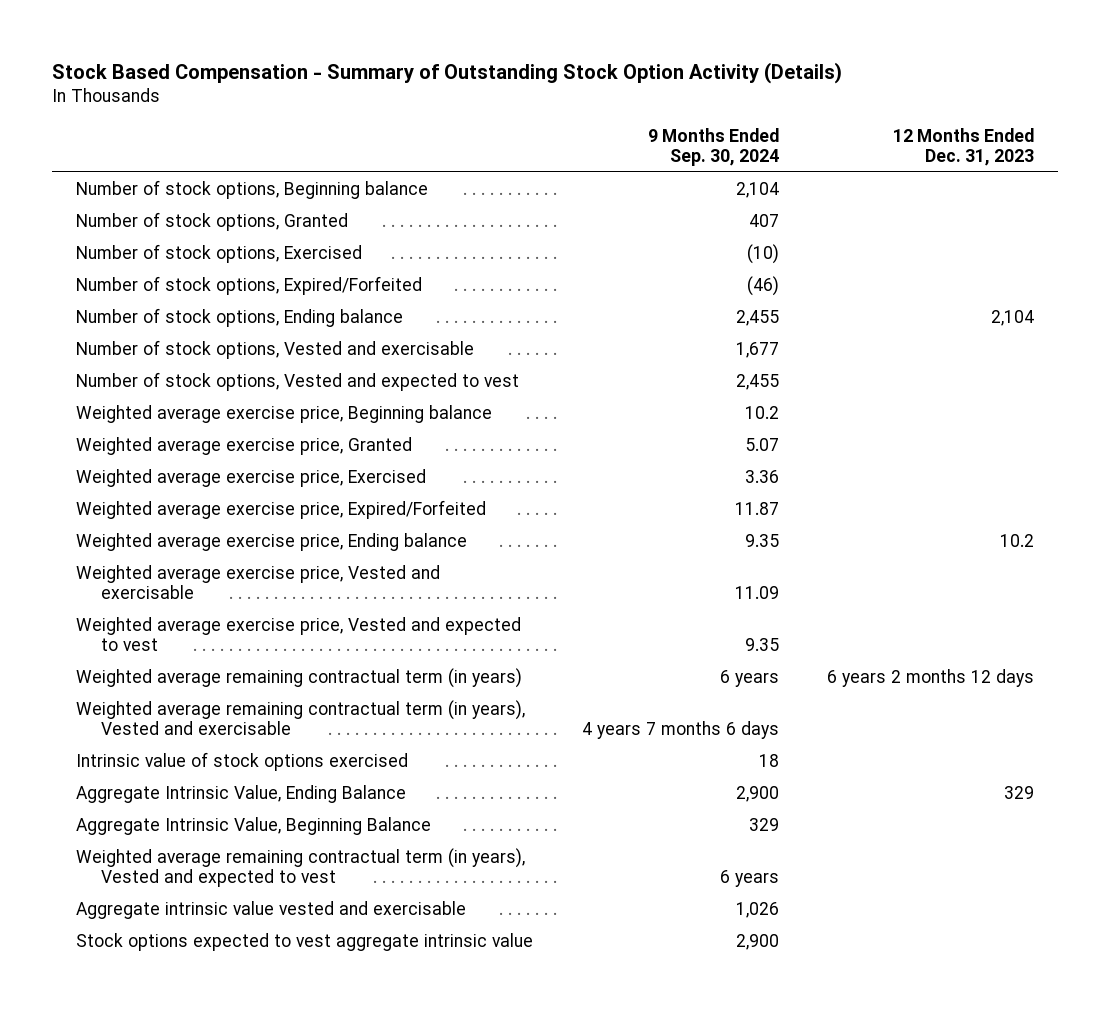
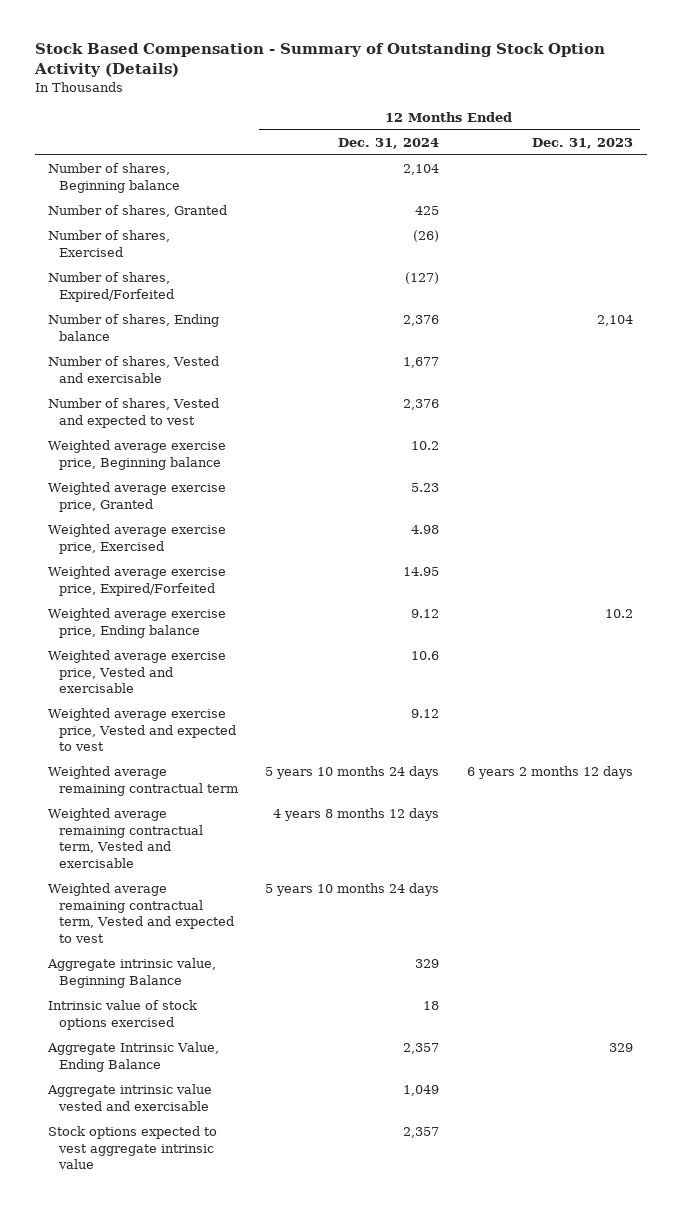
- | 9 Months Ended Sep. 30, 2024 | 12 Months Ended Dec. 31, 2023
+ | 12 Months Ended Dec. 31, 2024 | 12 Months Ended Dec. 31, 2023
- Number of stock options, Beginning balance | 2,104 |
- Number of stock options, Granted | 407 |
- Number of stock options, Exercised | (10) |
- Number of stock options, Expired/Forfeited | (46) |
- Number of stock options, Ending balance | 2,455 | 2,104
- Number of stock options, Vested and exercisable | 1,677 |
- Number of stock options, Vested and expected to vest | 2,455 |
+ Number of shares, Beginning balance | 2,104 |
+ Number of shares, Granted | 425 |
+ Number of shares, Exercised | (26) |
+ Number of shares, Expired/Forfeited | (127) |
+ Number of shares, Ending balance | 2,376 | 2,104
+ Number of shares, Vested and exercisable | 1,677 |
+ Number of shares, Vested and expected to vest | 2,376 |
- Weighted average remaining contractual term (in years) | 6 years | 6 years 2 months 12 days
- Weighted average remaining contractual term (in years), Vested and exercisable | 4 years 7 months 6 days |
+ Weighted average remaining contractual term | 5 years 10 months 24 days | 6 years 2 months 12 days
+ Weighted average remaining contractual term, Vested and exercisable | 4 years 8 months 12 days |
+ Weighted average remaining contractual term, Vested and expected to vest | 5 years 10 months 24 days |
+ Aggregate intrinsic value, Beginning Balance | 329 |
- Aggregate Intrinsic Value, Beginning Balance | 329 |
- Weighted average remaining contractual term (in years), Vested and expected to vest | 6 years |

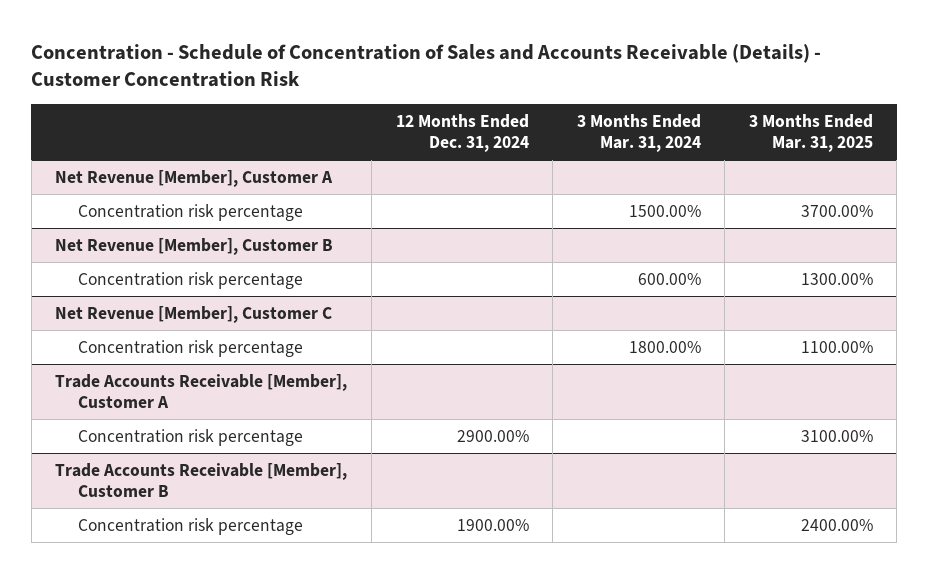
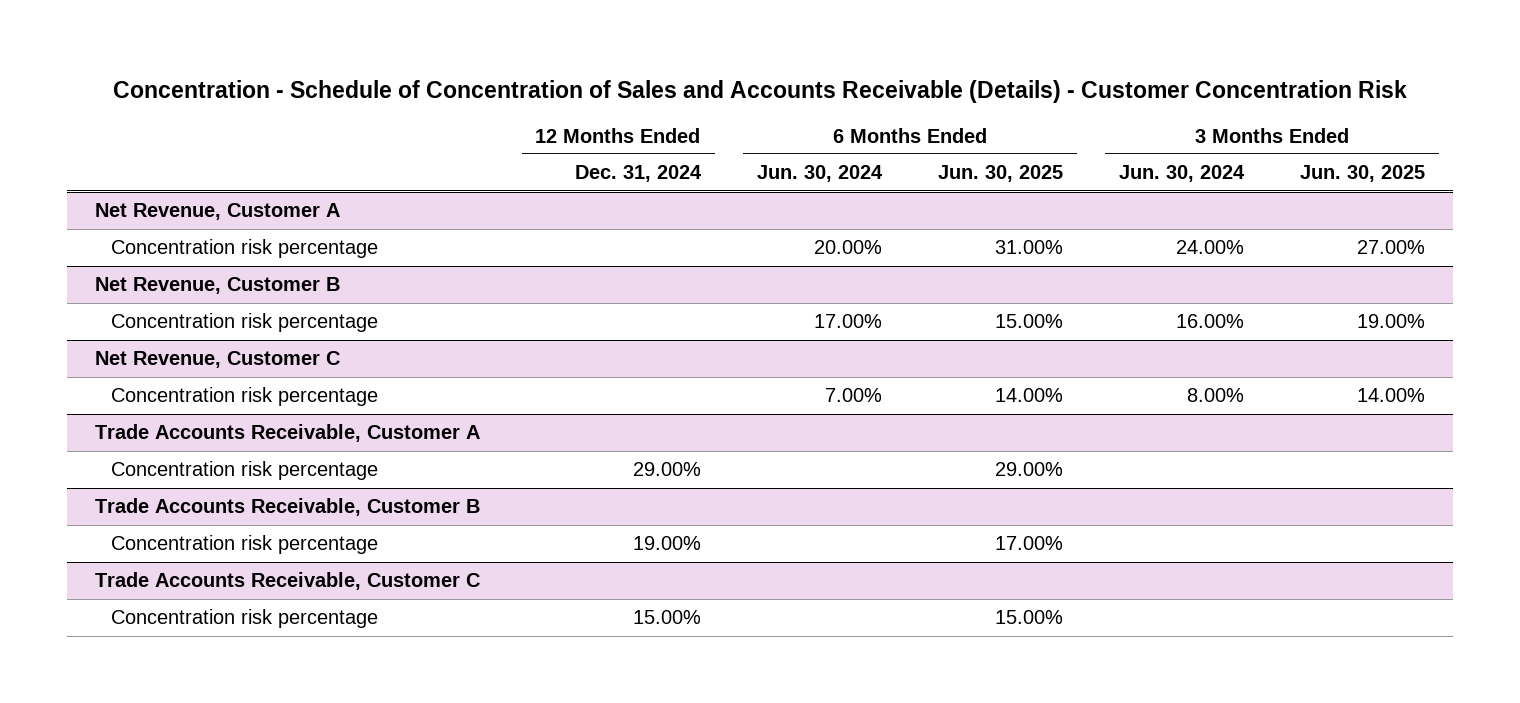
- | 12 Months Ended Dec. 31, 2024 | 3 Months Ended Mar. 31, 2024 | 3 Months Ended Mar. 31, 2025
+ | 12 Months Ended Dec. 31, 2024 | 6 Months Ended Jun. 30, 2024 | 6 Months Ended Jun. 30, 2025 | 3 Months Ended Jun. 30, 2024 | 3 Months Ended Jun. 30, 2025
- Net Revenue [Member], Customer A
+ Net Revenue, Customer A
- Net Revenue [Member], Customer B
+ Net Revenue, Customer B
- Net Revenue [Member], Customer C
+ Net Revenue, Customer C
- Trade Accounts Receivable [Member], Customer A
- Concentration risk percentage | 2900.00% | | 3100.00%
- Trade Accounts Receivable [Member], Customer B
- Concentration risk percentage | 1900.00% | | 2400.00%
+ Trade Accounts Receivable, Customer A
+ Concentration risk percentage | 29.00% | | 29.00% | |
+ Trade Accounts Receivable, Customer B
+ Concentration risk percentage | 19.00% | | 17.00% | |
+ Trade Accounts Receivable, Customer C
+ Concentration risk percentage | 15.00% | | 15.00% | |

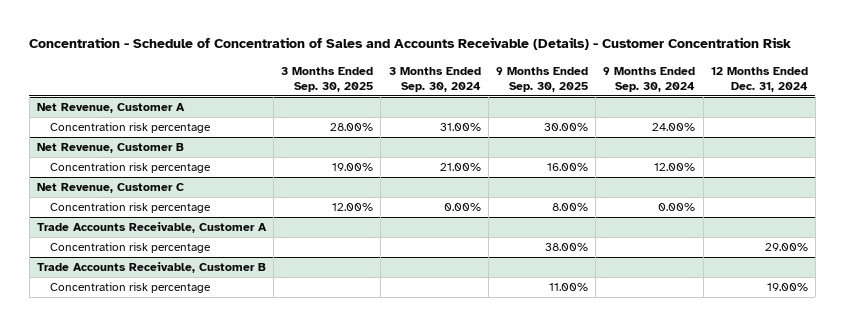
- | 12 Months Ended Dec. 31, 2024 | 6 Months Ended Jun. 30, 2024 | 6 Months Ended Jun. 30, 2025 | 3 Months Ended Jun. 30, 2024 | 3 Months Ended Jun. 30, 2025
+ | 3 Months Ended Sep. 30, 2025 | 3 Months Ended Sep. 30, 2024 | 9 Months Ended Sep. 30, 2025 | 9 Months Ended Sep. 30, 2024 | 12 Months Ended Dec. 31, 2024
- Trade Accounts Receivable, Customer C
- Concentration risk percentage | 15.00% | | 15.00% | |

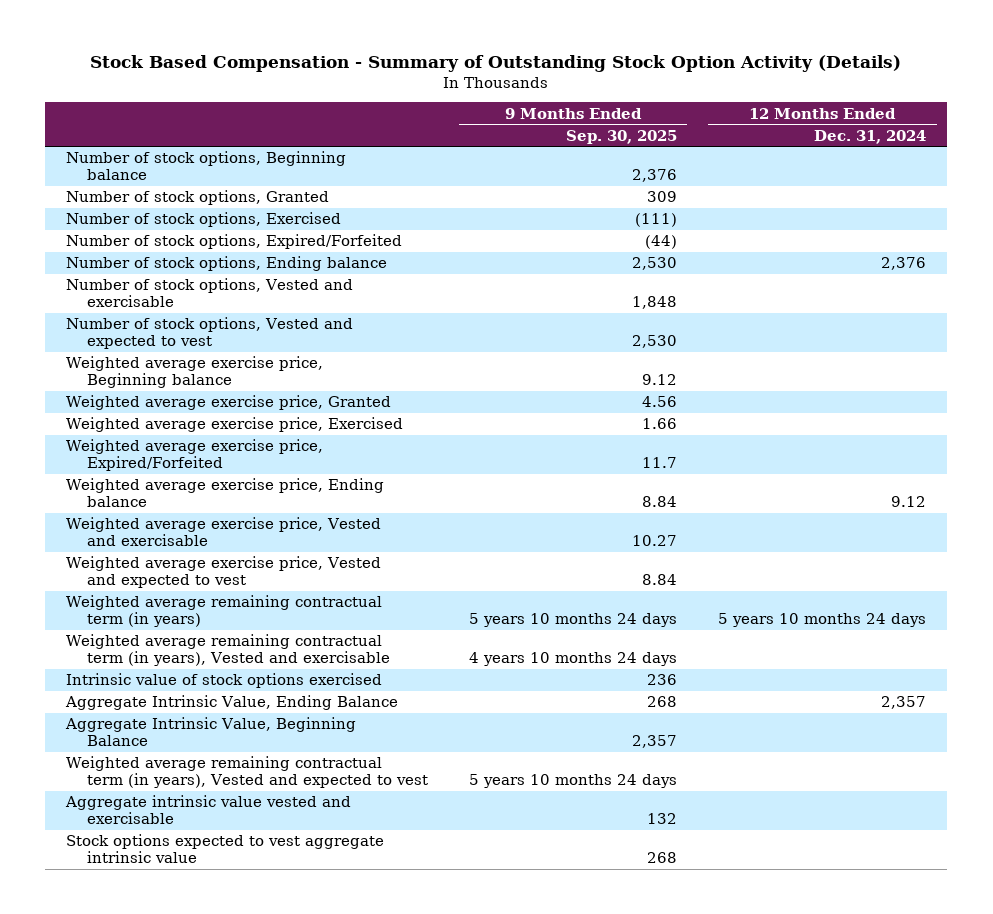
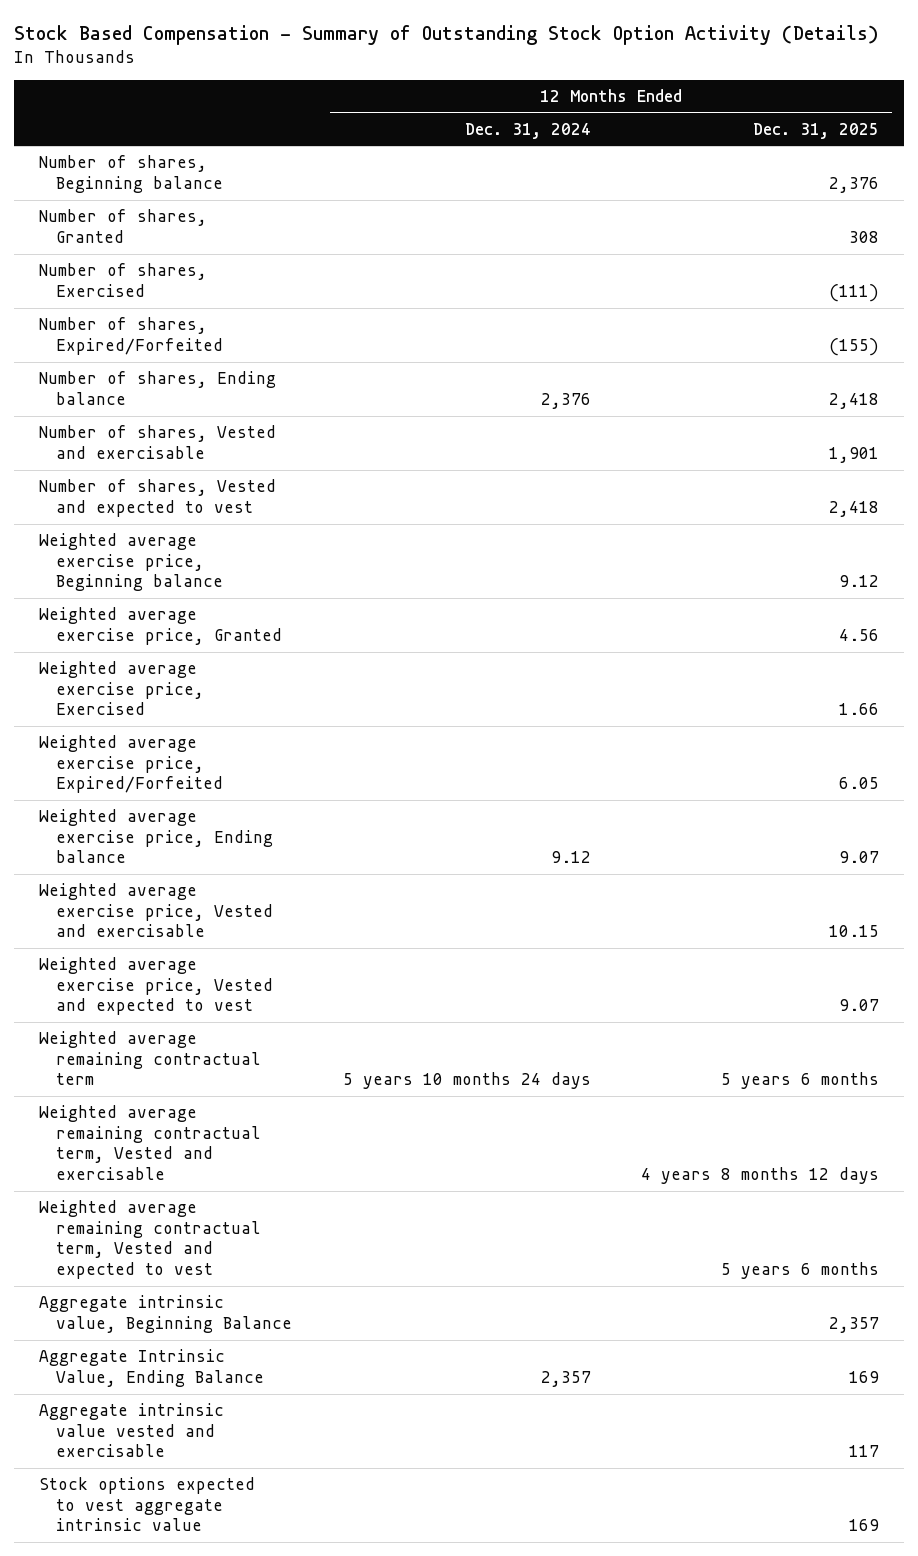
- | 9 Months Ended Sep. 30, 2025 | 12 Months Ended Dec. 31, 2024
+ | 12 Months Ended Dec. 31, 2024 | 12 Months Ended Dec. 31, 2025
- Number of stock options, Beginning balance | 2,376 |
- Number of stock options, Granted | 309 |
- Number of stock options, Exercised | (111) |
- Number of stock options, Expired/Forfeited | (44) |
- Number of stock options, Ending balance | 2,530 | 2,376
- Number of stock options, Vested and exercisable | 1,848 |
- Number of stock options, Vested and expected to vest | 2,530 |
+ Number of shares, Beginning balance | | 2,376
+ Number of shares, Granted | | 308
+ Number of shares, Exercised | | (111)
+ Number of shares, Expired/Forfeited | | (155)
+ Number of shares, Ending balance | 2,376 | 2,418
+ Number of shares, Vested and exercisable | | 1,901
+ Number of shares, Vested and expected to vest | | 2,418
- Weighted average remaining contractual term (in years) | 5 years 10 months 24 days | 5 years 10 months 24 days
- Weighted average remaining contractual term (in years), Vested and exercisable | 4 years 10 months 24 days |
- Intrinsic value of stock options exercised | 236 |
+ Weighted average remaining contractual term | 5 years 10 months 24 days | 5 years 6 months
+ Weighted average remaining contractual term, Vested and exercisable | | 4 years 8 months 12 days
+ Weighted average remaining contractual term, Vested and expected to vest | | 5 years 6 months
+ Aggregate intrinsic value, Beginning Balance | | 2,357
- Aggregate Intrinsic Value, Beginning Balance | 2,357 |
- Weighted average remaining contractual term (in years), Vested and expected to vest | 5 years 10 months 24 days |

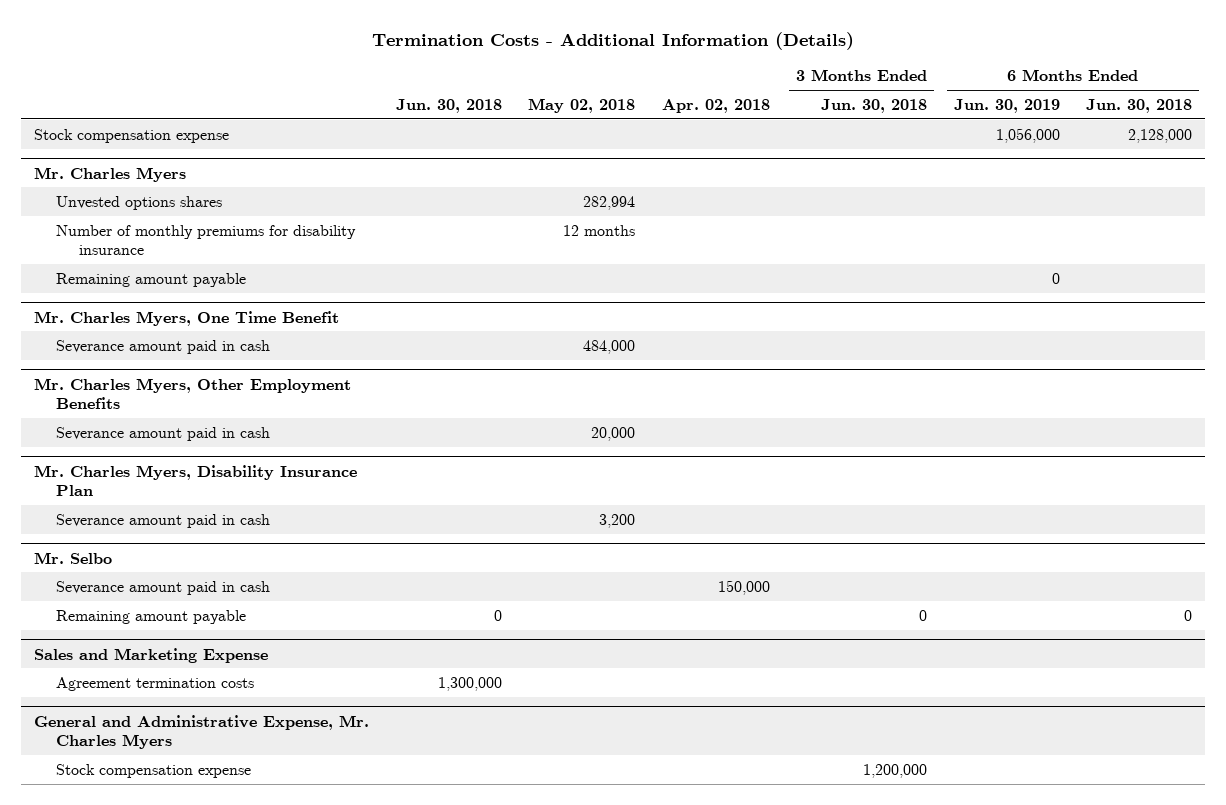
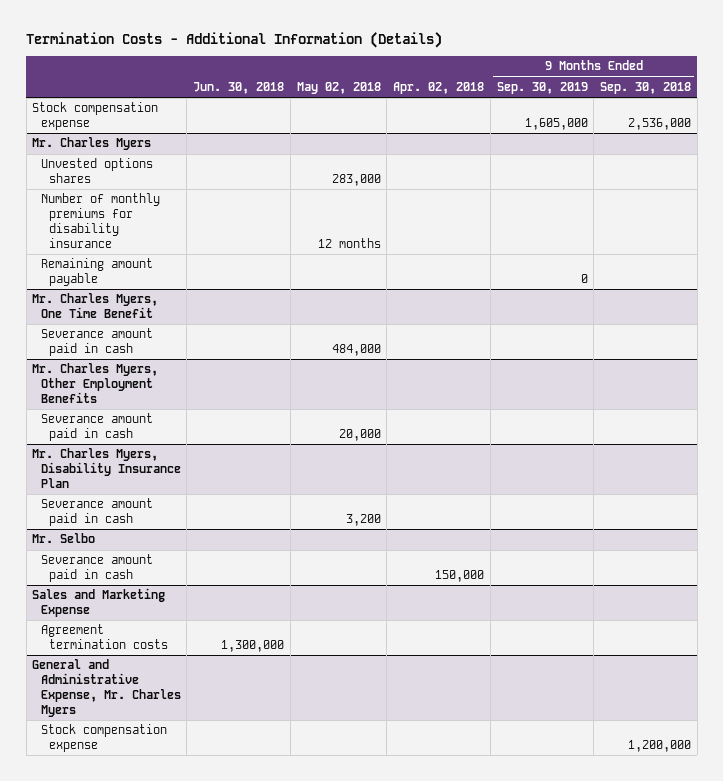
- | Jun. 30, 2018 | May 02, 2018 | Apr. 02, 2018 | 3 Months Ended Jun. 30, 2018 | 6 Months Ended Jun. 30, 2019 | 6 Months Ended Jun. 30, 2018
+ | Jun. 30, 2018 | May 02, 2018 | Apr. 02, 2018 | 9 Months Ended Sep. 30, 2019 | 9 Months Ended Sep. 30, 2018
@ Mr. Charles Myers
- Unvested options shares | | 282,994 | | | |
+ Unvested options shares | | 283,000 | | |
@ Mr. Selbo
- Remaining amount payable | 0 | | | 0 | | 0

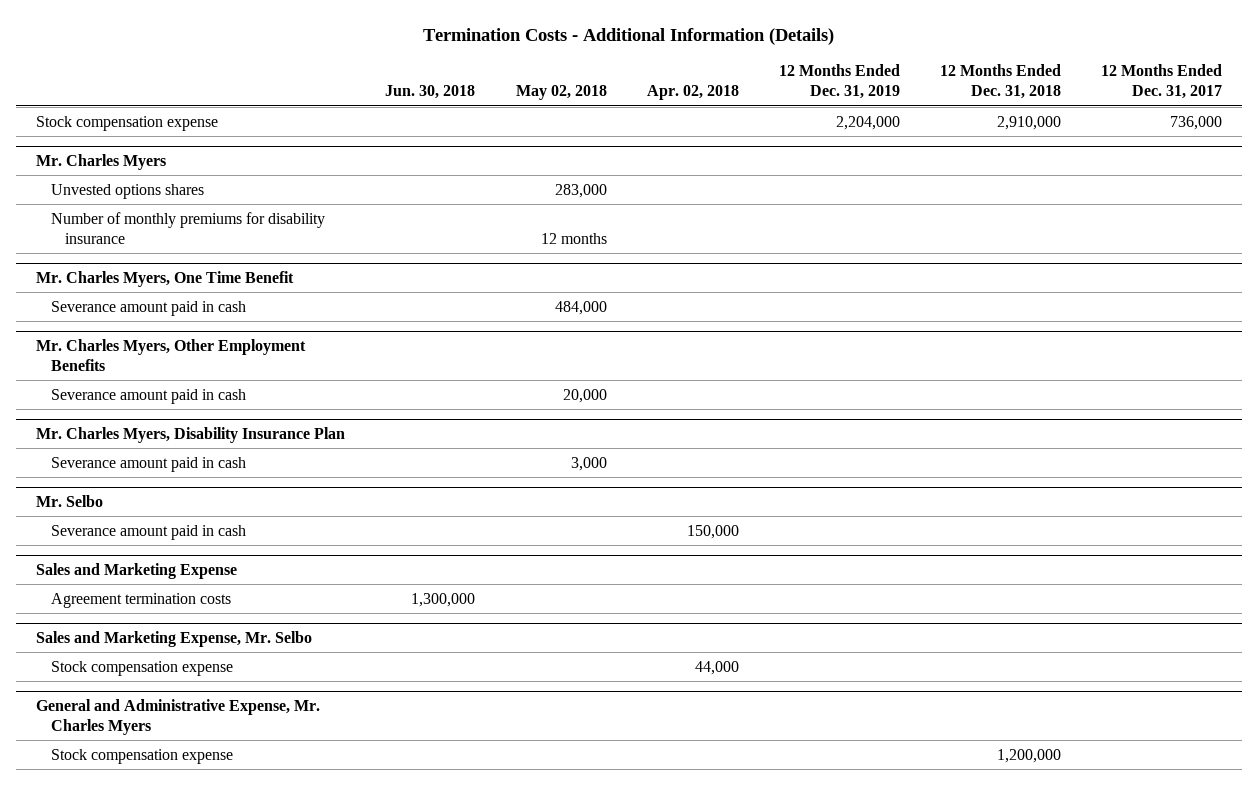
- | Jun. 30, 2018 | May 02, 2018 | Apr. 02, 2018 | 9 Months Ended Sep. 30, 2019 | 9 Months Ended Sep. 30, 2018
+ | Jun. 30, 2018 | May 02, 2018 | Apr. 02, 2018 | 12 Months Ended Dec. 31, 2019 | 12 Months Ended Dec. 31, 2018 | 12 Months Ended Dec. 31, 2017
@ Mr. Charles Myers
- Remaining amount payable | | | | 0 |
@ Mr. Charles Myers, Disability Insurance Plan
- Severance amount paid in cash | | 3,200 | | |
+ Severance amount paid in cash | | 3,000 | | | |
+ Sales and Marketing Expense, Mr. Selbo
+ Stock compensation expense | | | 44,000 | | |

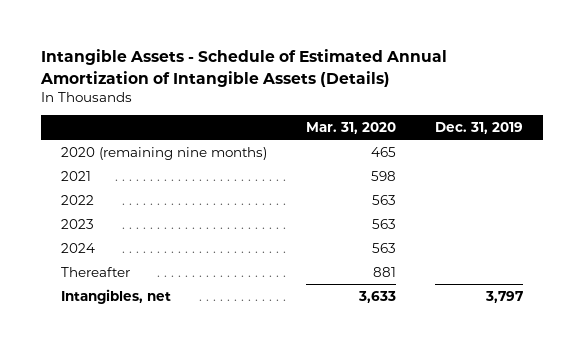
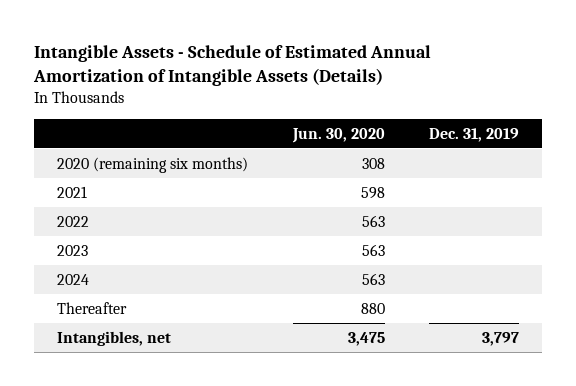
- | Mar. 31, 2020 | Dec. 31, 2019
+ | Jun. 30, 2020 | Dec. 31, 2019
- 2020 (remaining nine months) | 465 |
+ 2020 (remaining six months) | 308 |

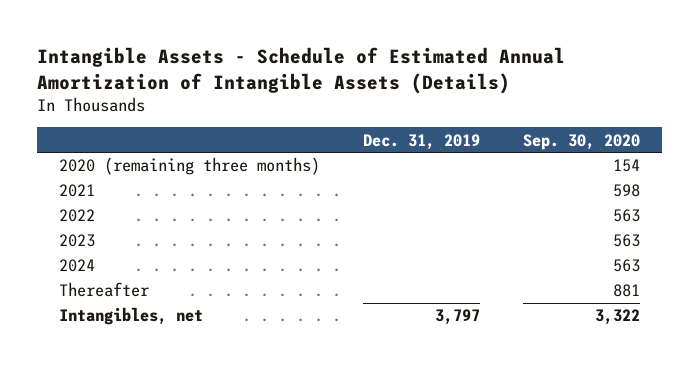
- | Jun. 30, 2020 | Dec. 31, 2019
+ | Dec. 31, 2019 | Sep. 30, 2020
- 2020 (remaining six months) | 308 |
+ 2020 (remaining three months) | | 154

